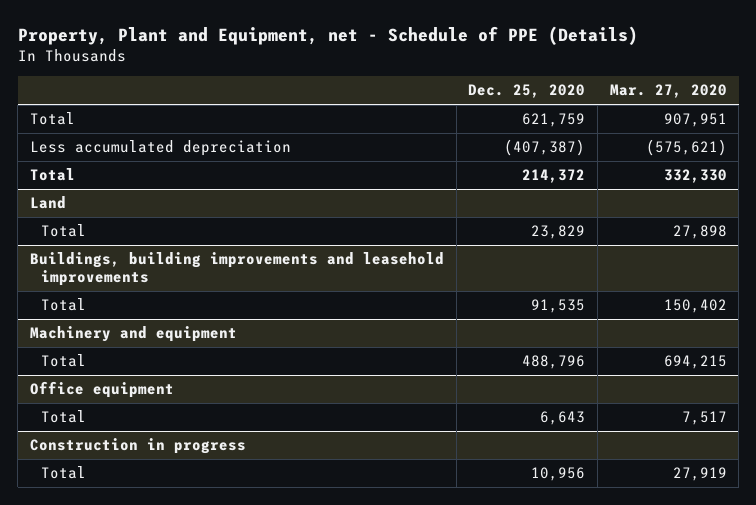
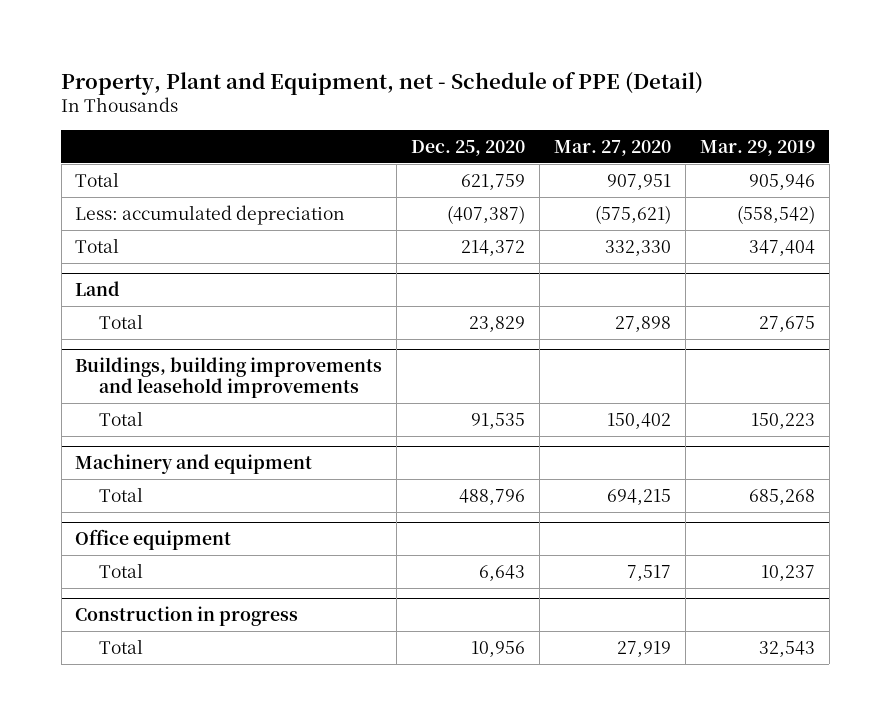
- Property, Plant and Equipment, net - Schedule of PPE (Details)
+ Property, Plant and Equipment, net - Schedule of PPE (Detail)
- | Dec. 25, 2020 | Mar. 27, 2020
+ | Dec. 25, 2020 | Mar. 27, 2020 | Mar. 29, 2019
- Less accumulated depreciation | (407,387) | (575,621)
+ Less: accumulated depreciation | (407,387) | (575,621) | (558,542)

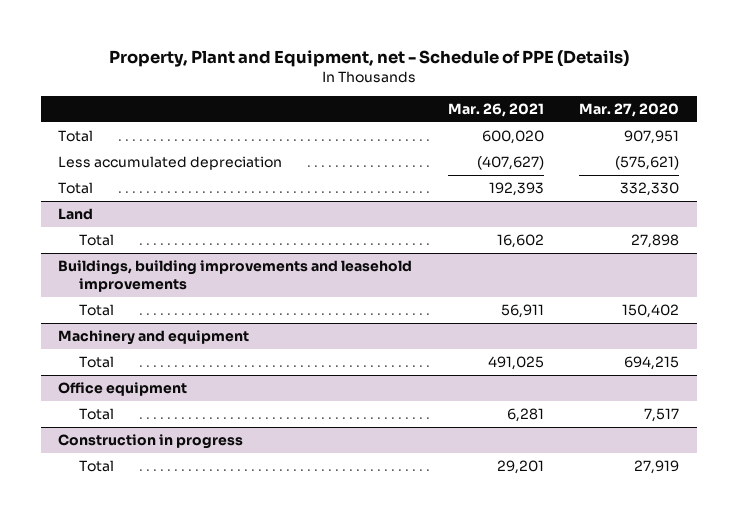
- Property, Plant and Equipment, net - Schedule of PPE (Detail)
+ Property, Plant and Equipment, net - Schedule of PPE (Details)
- | Dec. 25, 2020 | Mar. 27, 2020 | Mar. 29, 2019
+ | Mar. 26, 2021 | Mar. 27, 2020
- Less: accumulated depreciation | (407,387) | (575,621) | (558,542)
+ Less accumulated depreciation | (407,627) | (575,621)

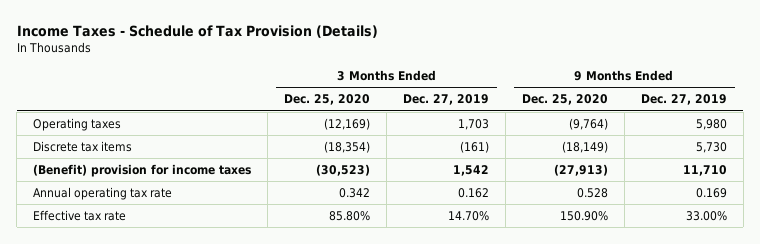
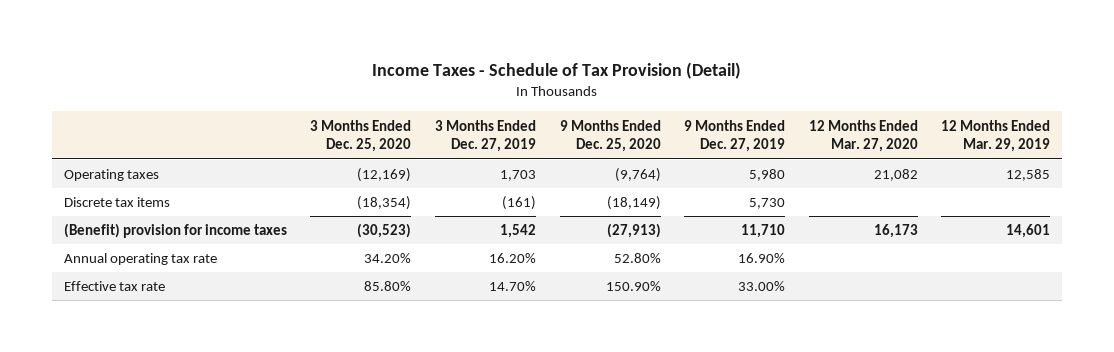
- Income Taxes - Schedule of Tax Provision (Details)
+ Income Taxes - Schedule of Tax Provision (Detail)
- | 3 Months Ended Dec. 25, 2020 | 3 Months Ended Dec. 27, 2019 | 9 Months Ended Dec. 25, 2020 | 9 Months Ended Dec. 27, 2019
+ | 3 Months Ended Dec. 25, 2020 | 3 Months Ended Dec. 27, 2019 | 9 Months Ended Dec. 25, 2020 | 9 Months Ended Dec. 27, 2019 | 12 Months Ended Mar. 27, 2020 | 12 Months Ended Mar. 29, 2019
- Annual operating tax rate | 0.342 | 0.162 | 0.528 | 0.169
+ Annual operating tax rate | 34.20% | 16.20% | 52.80% | 16.90% | |

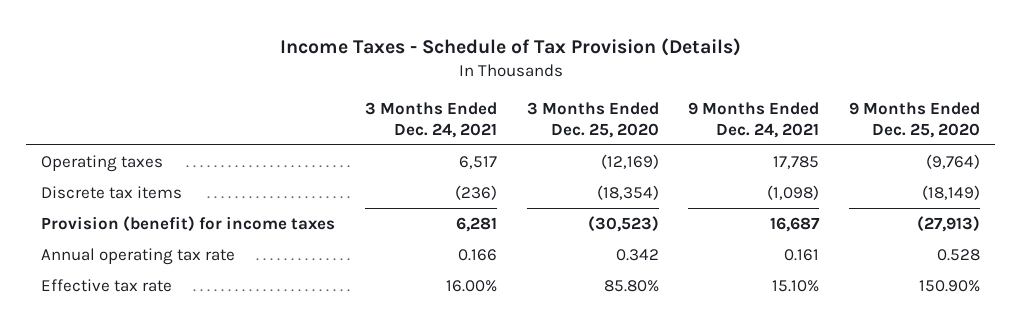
- Income Taxes - Schedule of Tax Provision (Detail)
+ Income Taxes - Schedule of Tax Provision (Details)
- | 3 Months Ended Dec. 25, 2020 | 3 Months Ended Dec. 27, 2019 | 9 Months Ended Dec. 25, 2020 | 9 Months Ended Dec. 27, 2019 | 12 Months Ended Mar. 27, 2020 | 12 Months Ended Mar. 29, 2019
+ | 3 Months Ended Dec. 24, 2021 | 3 Months Ended Dec. 25, 2020 | 9 Months Ended Dec. 24, 2021 | 9 Months Ended Dec. 25, 2020
- (Benefit) provision for income taxes | (30,523) | 1,542 | (27,913) | 11,710 | 16,173 | 14,601
- Annual operating tax rate | 34.20% | 16.20% | 52.80% | 16.90% | |
+ Provision (benefit) for income taxes | 6,281 | (30,523) | 16,687 | (27,913)
+ Annual operating tax rate | 0.166 | 0.342 | 0.161 | 0.528

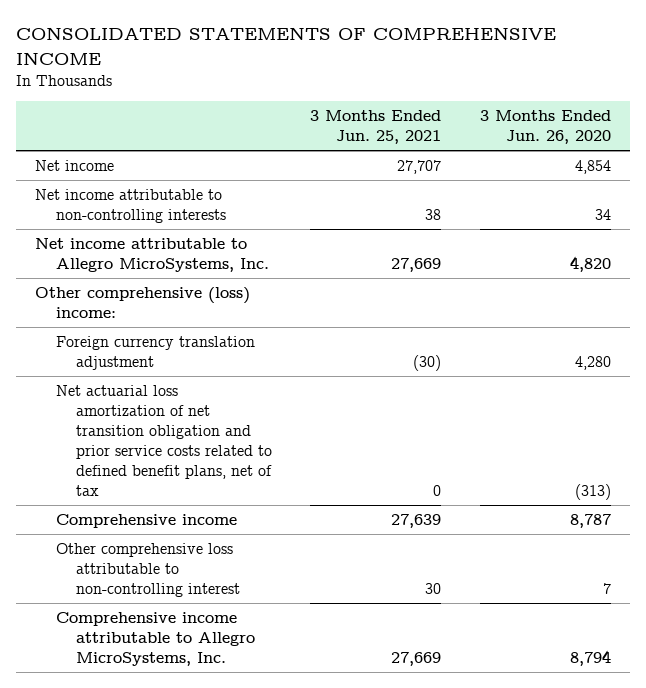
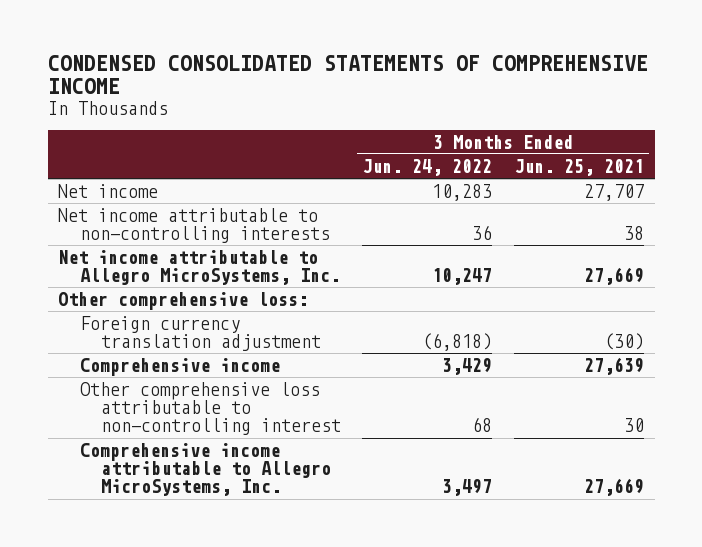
- CONSOLIDATED STATEMENTS OF COMPREHENSIVE INCOME
+ CONDENSED CONSOLIDATED STATEMENTS OF COMPREHENSIVE INCOME
- | 3 Months Ended Jun. 25, 2021 | 3 Months Ended Jun. 26, 2020
+ | 3 Months Ended Jun. 24, 2022 | 3 Months Ended Jun. 25, 2021
- Other comprehensive (loss) income:
+ Other comprehensive loss:
- Net actuarial loss amortization of net transition obligation and prior service costs related to defined benefit plans, net of tax | 0 | (313)

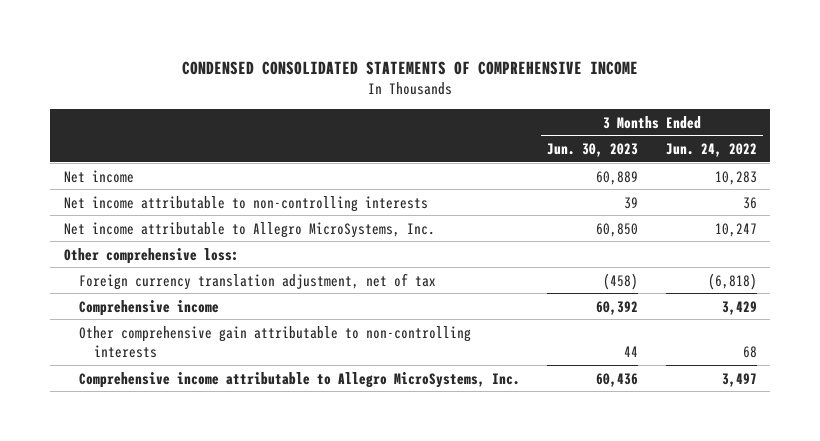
- | 3 Months Ended Jun. 24, 2022 | 3 Months Ended Jun. 25, 2021
+ | 3 Months Ended Jun. 30, 2023 | 3 Months Ended Jun. 24, 2022
- Foreign currency translation adjustment | (6,818) | (30)
+ Foreign currency translation adjustment, net of tax | (458) | (6,818)
- Other comprehensive loss attributable to non-controlling interest | 68 | 30
+ Other comprehensive gain attributable to non-controlling interests | 44 | 68

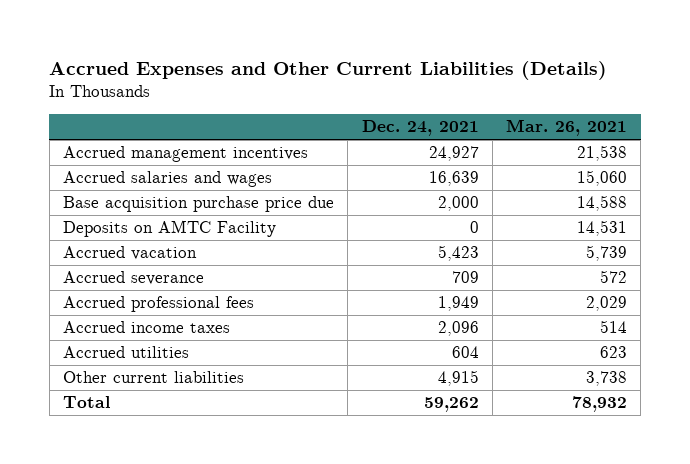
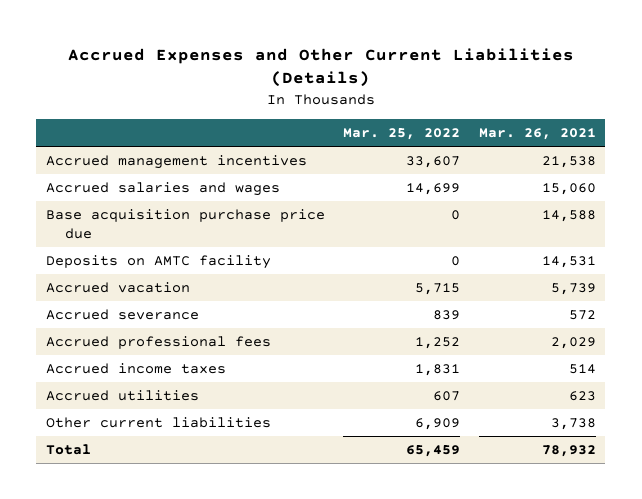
- | Dec. 24, 2021 | Mar. 26, 2021
+ | Mar. 25, 2022 | Mar. 26, 2021
- Deposits on AMTC Facility | 0 | 14,531
+ Deposits on AMTC facility | 0 | 14,531

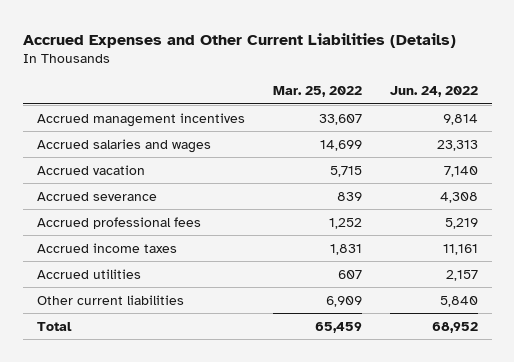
- | Mar. 25, 2022 | Mar. 26, 2021
+ | Mar. 25, 2022 | Jun. 24, 2022
- Base acquisition purchase price due | 0 | 14,588
- Deposits on AMTC facility | 0 | 14,531

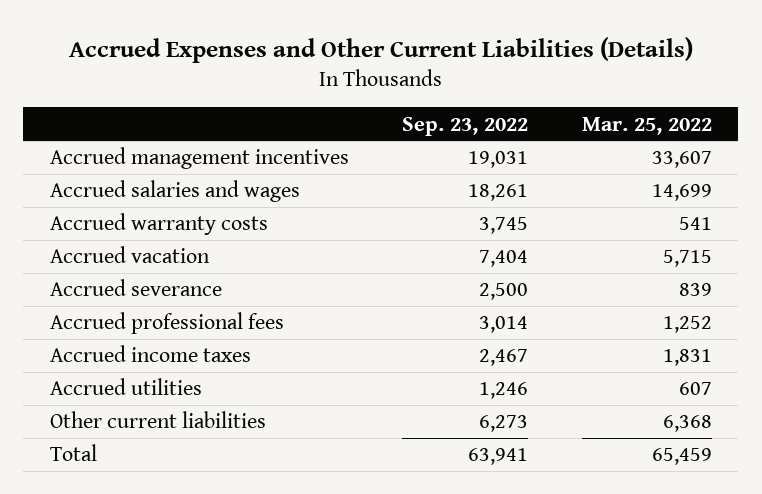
- | Mar. 25, 2022 | Jun. 24, 2022
+ | Sep. 23, 2022 | Mar. 25, 2022
+ Accrued warranty costs | 3,745 | 541
- Other current liabilities | 6,909 | 5,840
+ Other current liabilities | 6,273 | 6,368

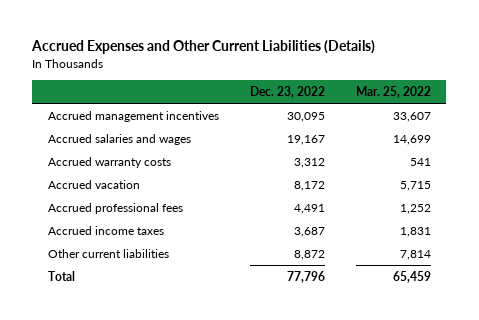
- | Sep. 23, 2022 | Mar. 25, 2022
+ | Dec. 23, 2022 | Mar. 25, 2022
- Accrued severance | 2,500 | 839
- Accrued utilities | 1,246 | 607
- Other current liabilities | 6,273 | 6,368
+ Other current liabilities | 8,872 | 7,814

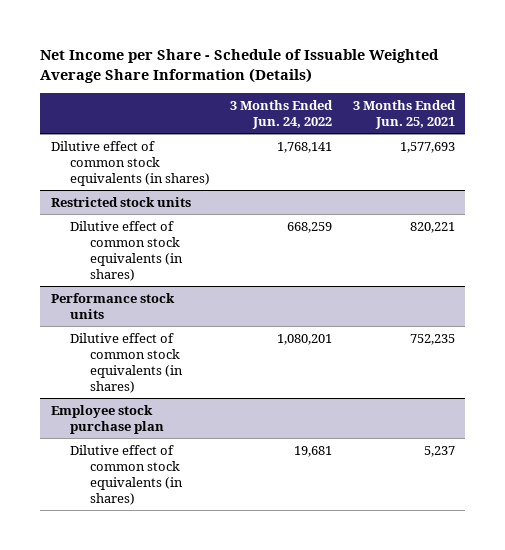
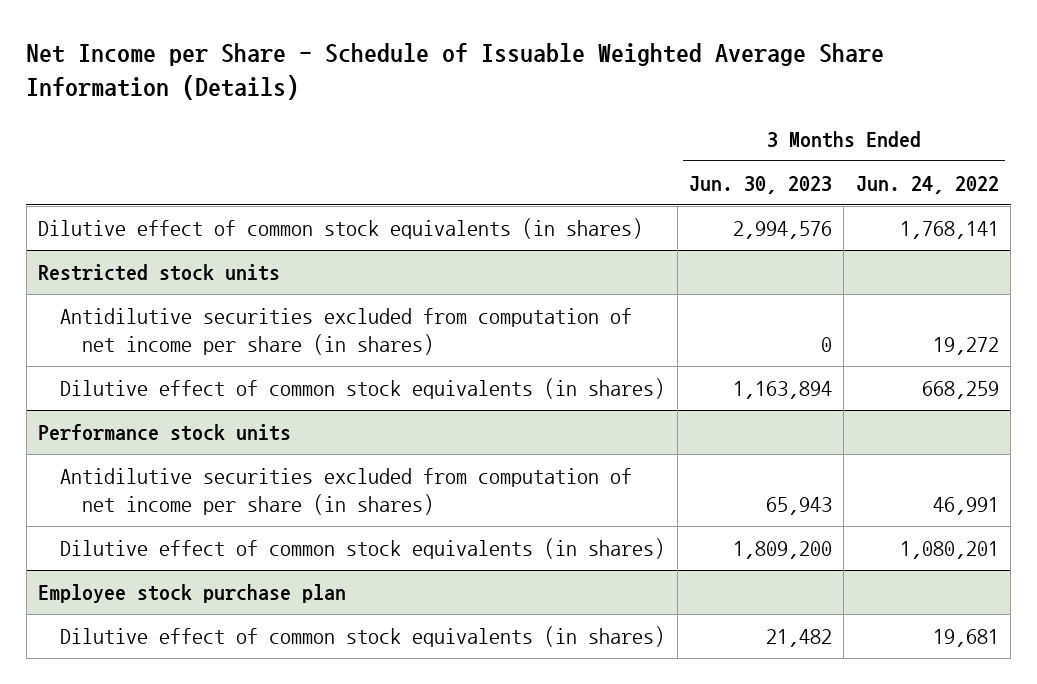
- | 3 Months Ended Jun. 24, 2022 | 3 Months Ended Jun. 25, 2021
+ | 3 Months Ended Jun. 30, 2023 | 3 Months Ended Jun. 24, 2022
@ Restricted stock units
+ Antidilutive securities excluded from computation of net income per share (in shares) | 0 | 19,272
@ Performance stock units
+ Antidilutive securities excluded from computation of net income per share (in shares) | 65,943 | 46,991

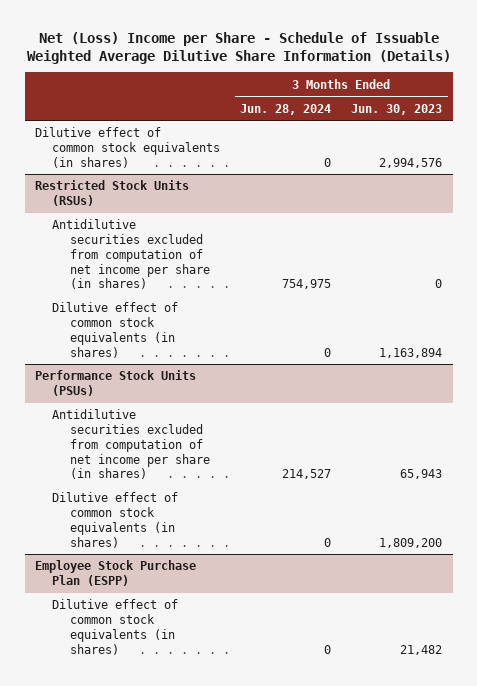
- Net Income per Share - Schedule of Issuable Weighted Average Share Information (Details)
+ Net (Loss) Income per Share - Schedule of Issuable Weighted Average Dilutive Share Information (Details)
- | 3 Months Ended Jun. 30, 2023 | 3 Months Ended Jun. 24, 2022
+ | 3 Months Ended Jun. 28, 2024 | 3 Months Ended Jun. 30, 2023
- Restricted stock units
+ Restricted Stock Units (RSUs)
- Performance stock units
+ Performance Stock Units (PSUs)
- Employee stock purchase plan
+ Employee Stock Purchase Plan (ESPP)

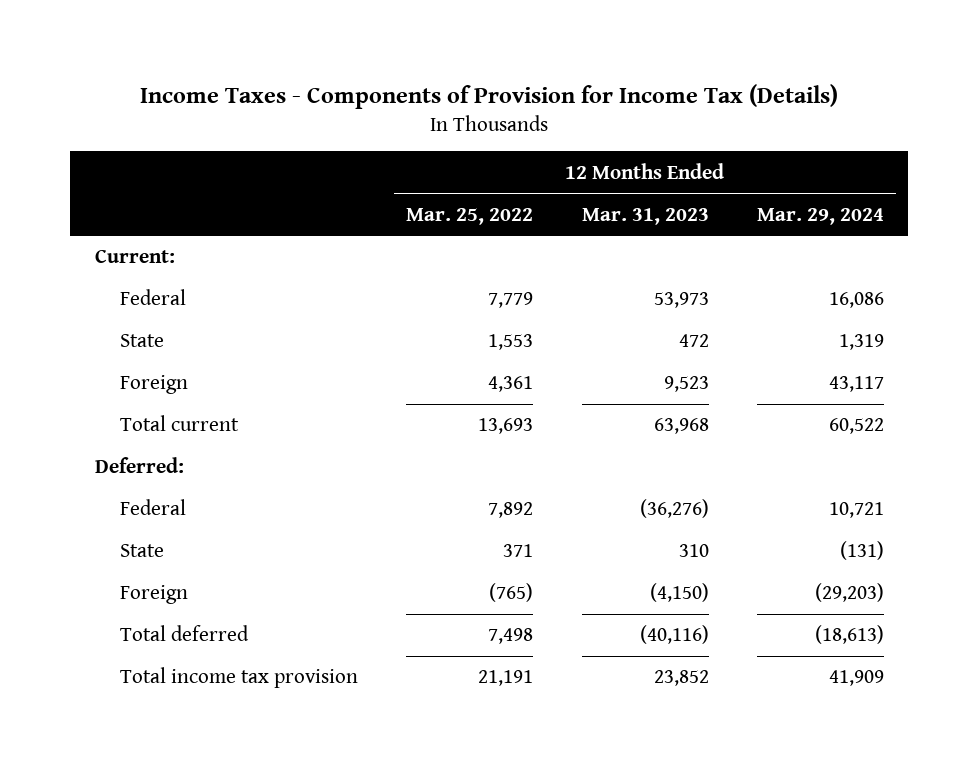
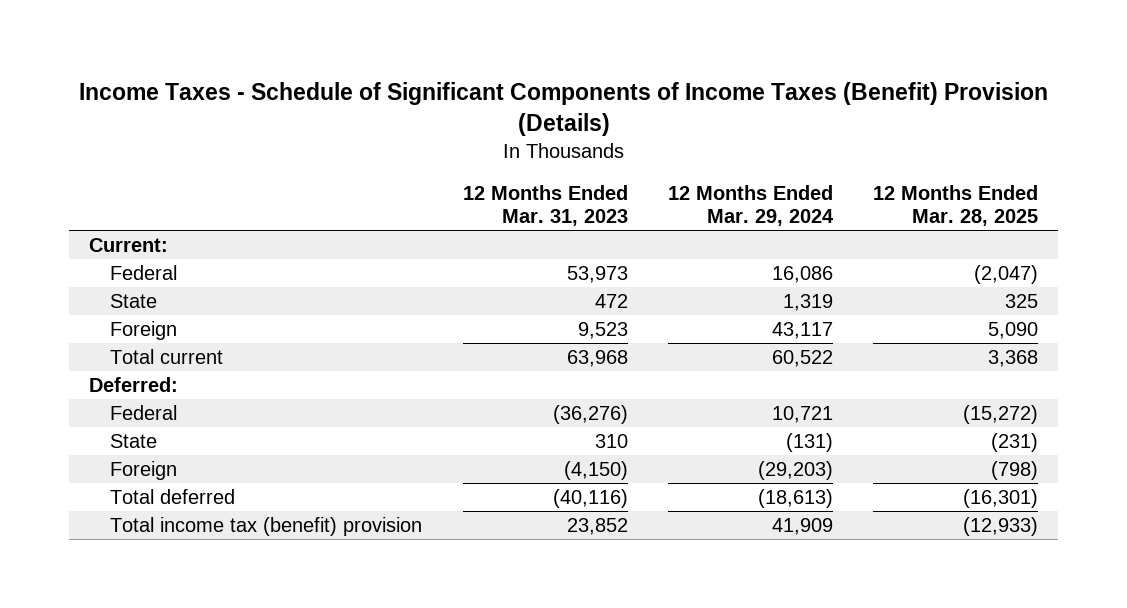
- Income Taxes - Components of Provision for Income Tax (Details)
+ Income Taxes - Schedule of Significant Components of Income Taxes (Benefit) Provision (Details)
- | 12 Months Ended Mar. 25, 2022 | 12 Months Ended Mar. 31, 2023 | 12 Months Ended Mar. 29, 2024
+ | 12 Months Ended Mar. 31, 2023 | 12 Months Ended Mar. 29, 2024 | 12 Months Ended Mar. 28, 2025
- Total income tax provision | 21,191 | 23,852 | 41,909
+ Total income tax (benefit) provision | 23,852 | 41,909 | (12,933)

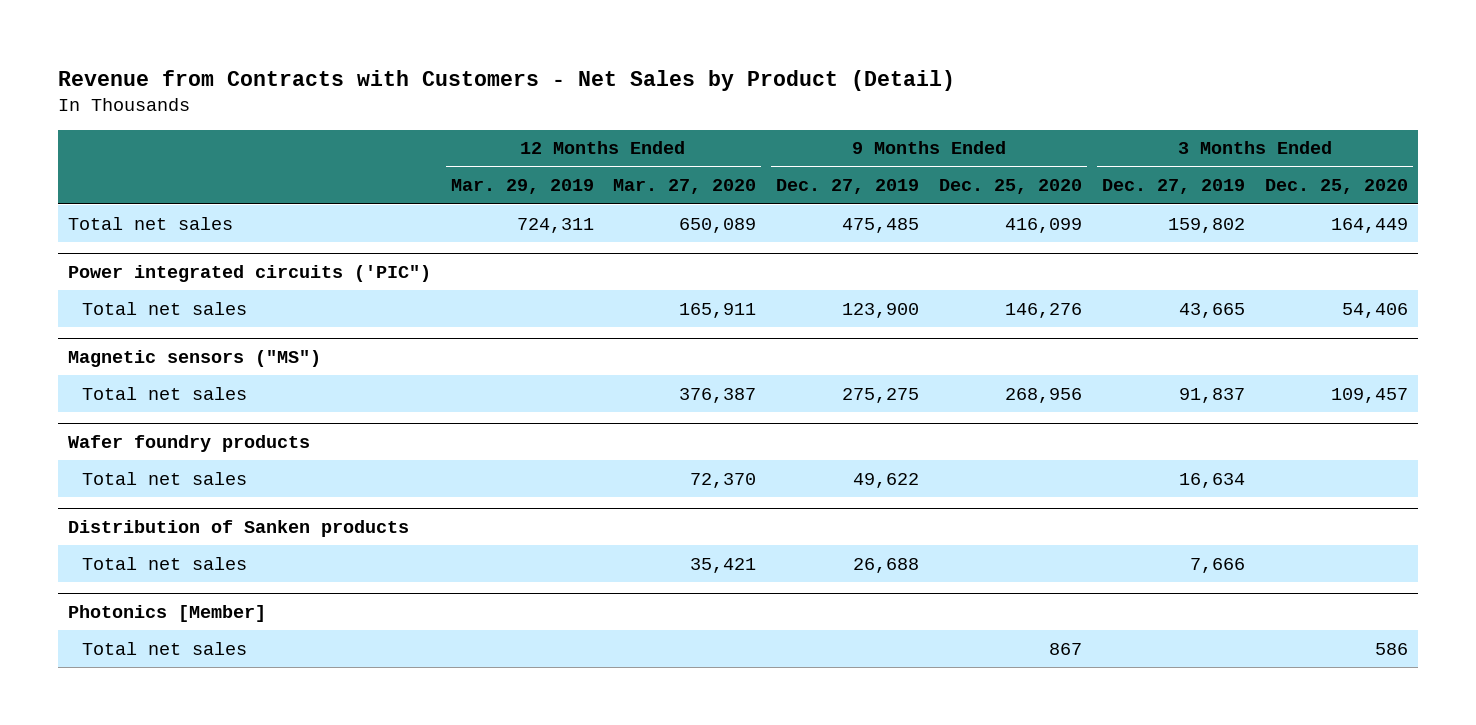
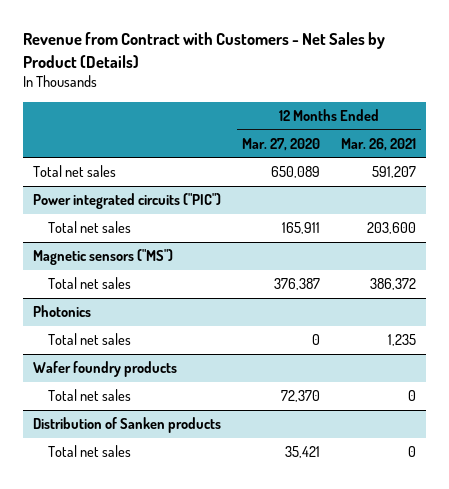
- Revenue from Contracts with Customers - Net Sales by Product (Detail)
+ Revenue from Contract with Customers - Net Sales by Product (Details)
- | 12 Months Ended Mar. 29, 2019 | 12 Months Ended Mar. 27, 2020 | 9 Months Ended Dec. 27, 2019 | 9 Months Ended Dec. 25, 2020 | 3 Months Ended Dec. 27, 2019 | 3 Months Ended Dec. 25, 2020
+ | 12 Months Ended Mar. 27, 2020 | 12 Months Ended Mar. 26, 2021
- Power integrated circuits ('PIC")
+ Power integrated circuits ("PIC")
+ Photonics
+ Total net sales | 0 | 1,235
- Photonics [Member]
- Total net sales | | | | 867 | | 586

